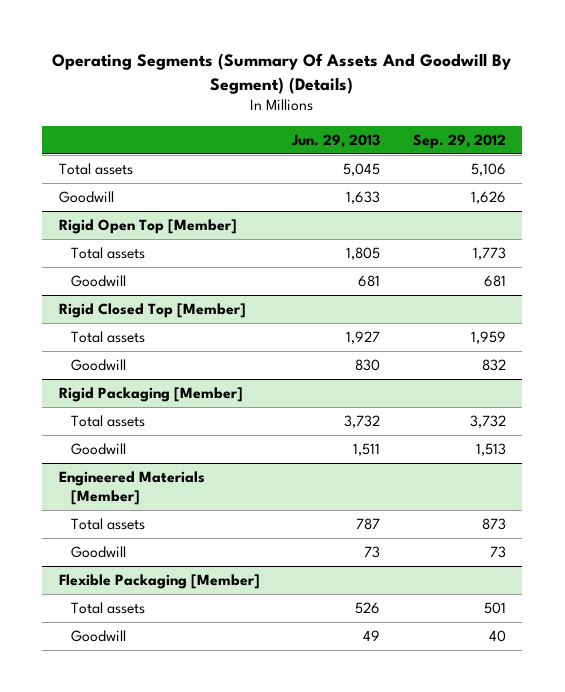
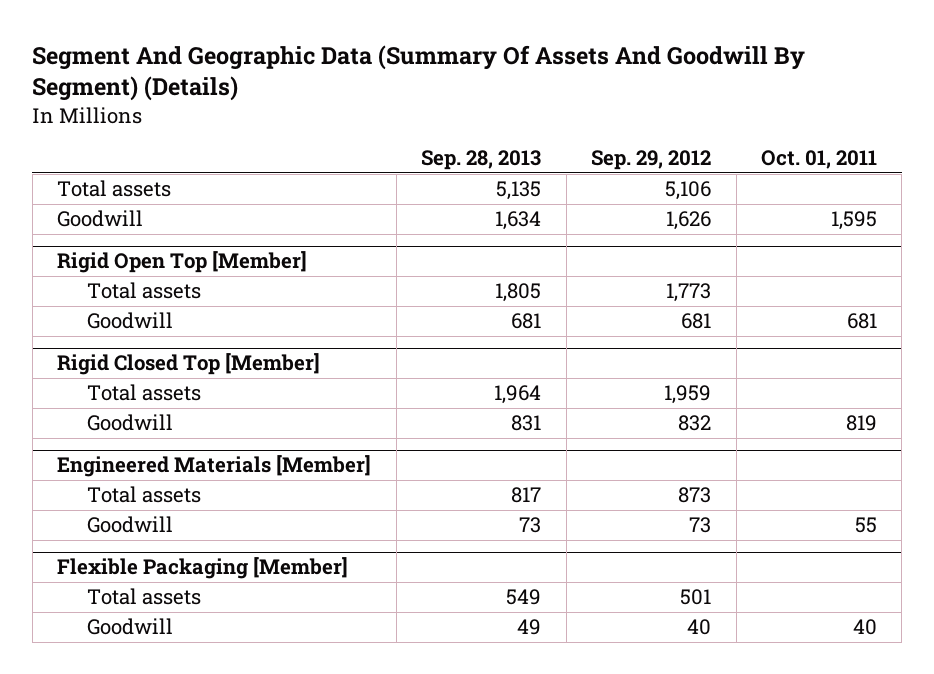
- Operating Segments (Summary Of Assets And Goodwill By Segment) (Details)
+ Segment And Geographic Data (Summary Of Assets And Goodwill By Segment) (Details)
- | Jun. 29, 2013 | Sep. 29, 2012
+ | Sep. 28, 2013 | Sep. 29, 2012 | Oct. 01, 2011
- Rigid Packaging [Member]
- Total assets | 3,732 | 3,732
- Goodwill | 1,511 | 1,513

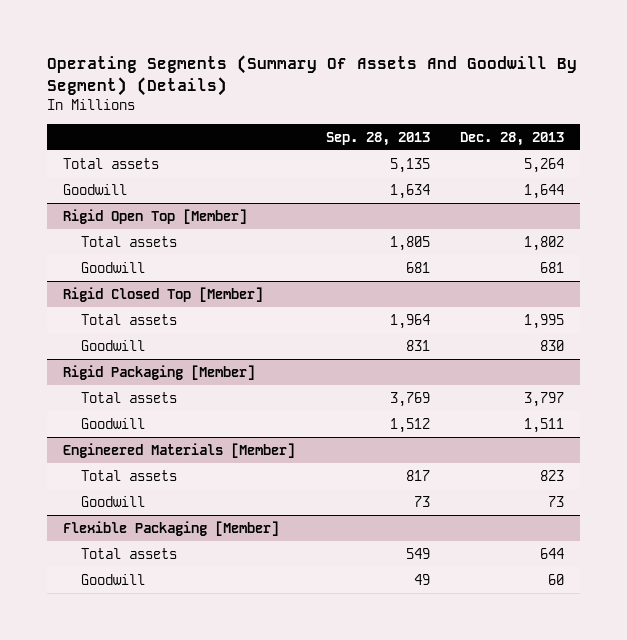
- Segment And Geographic Data (Summary Of Assets And Goodwill By Segment) (Details)
+ Operating Segments (Summary Of Assets And Goodwill By Segment) (Details)
- | Sep. 28, 2013 | Sep. 29, 2012 | Oct. 01, 2011
+ | Sep. 28, 2013 | Dec. 28, 2013
+ Rigid Packaging [Member]
+ Total assets | 3,769 | 3,797
+ Goodwill | 1,512 | 1,511

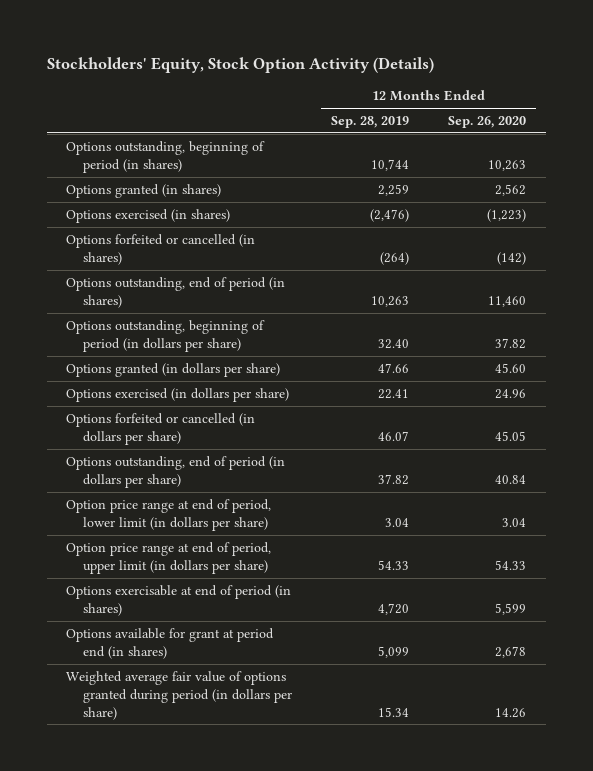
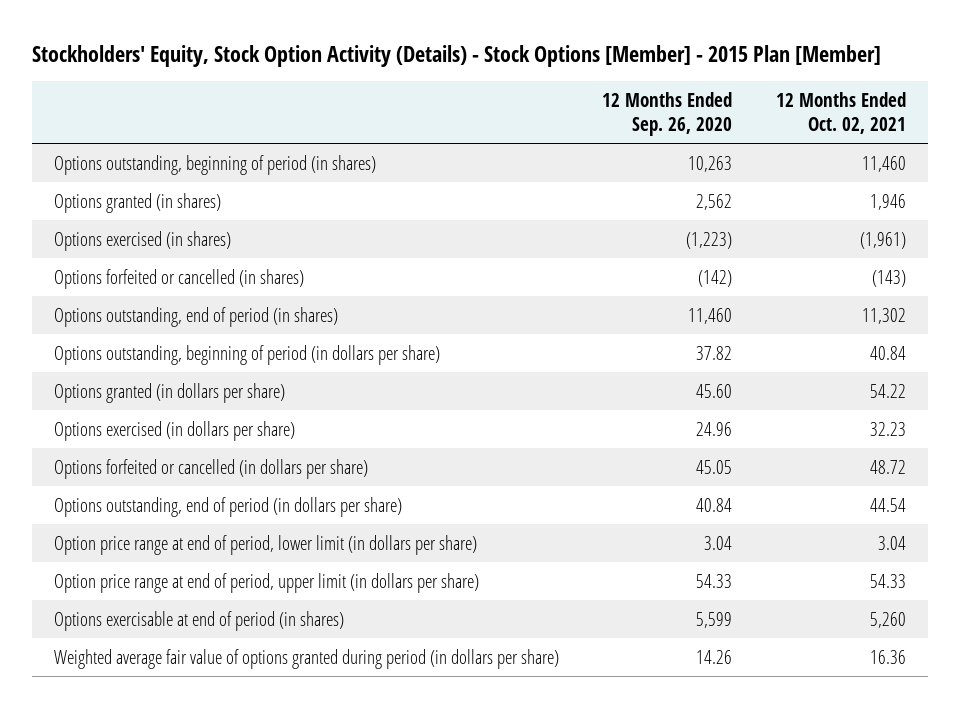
- Stockholders' Equity, Stock Option Activity (Details)
+ Stockholders' Equity, Stock Option Activity (Details) - Stock Options [Member] - 2015 Plan [Member]
- | 12 Months Ended Sep. 28, 2019 | 12 Months Ended Sep. 26, 2020
+ | 12 Months Ended Sep. 26, 2020 | 12 Months Ended Oct. 02, 2021
- Options available for grant at period end (in shares) | 5,099 | 2,678

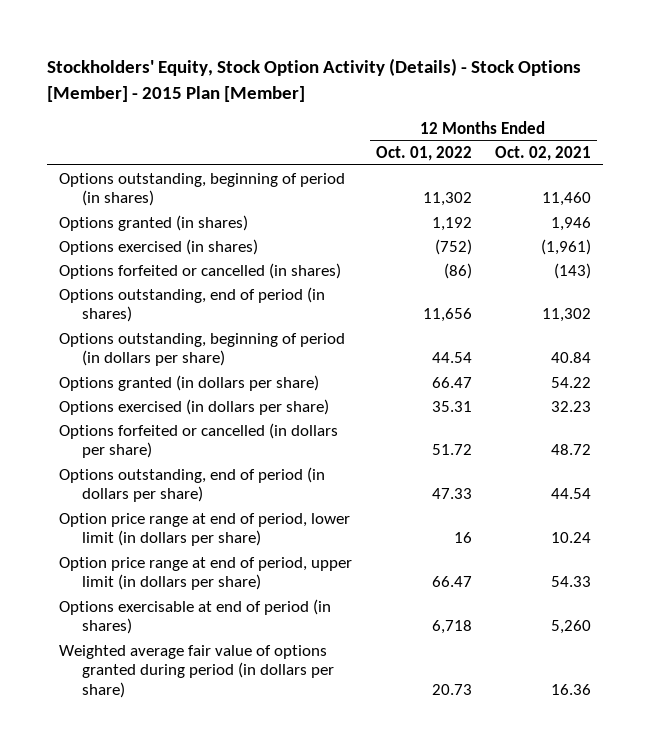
- | 12 Months Ended Sep. 26, 2020 | 12 Months Ended Oct. 02, 2021
+ | 12 Months Ended Oct. 01, 2022 | 12 Months Ended Oct. 02, 2021
- Option price range at end of period, lower limit (in dollars per share) | 3.04 | 3.04
+ Option price range at end of period, lower limit (in dollars per share) | 16 | 10.24

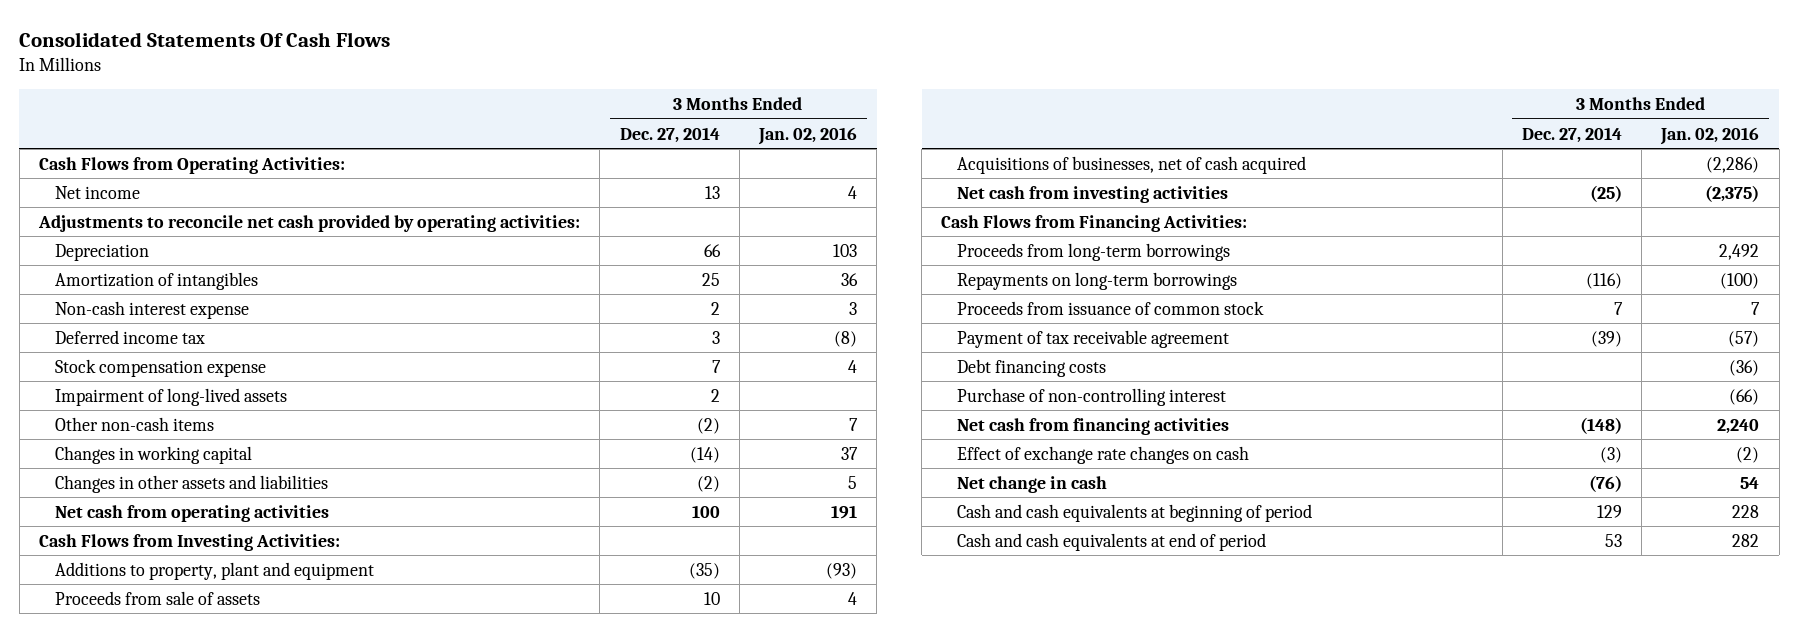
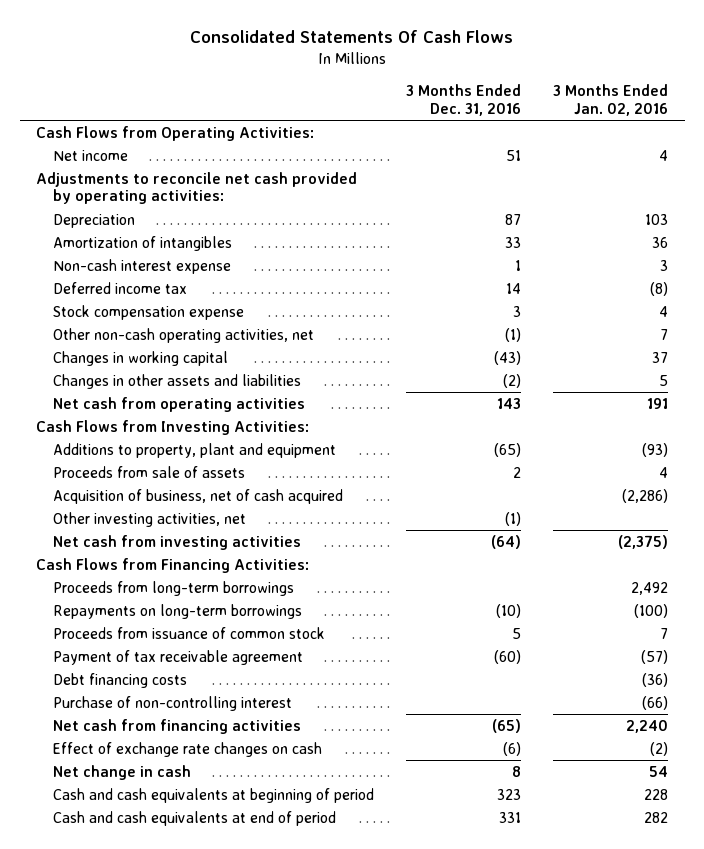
- | 3 Months Ended Dec. 27, 2014 | 3 Months Ended Jan. 02, 2016
+ | 3 Months Ended Dec. 31, 2016 | 3 Months Ended Jan. 02, 2016
- Impairment of long-lived assets | 2 |
- Other non-cash items | (2) | 7
+ Other non-cash operating activities, net | (1) | 7
- Acquisitions of businesses, net of cash acquired | | (2,286)
+ Acquisition of business, net of cash acquired | | (2,286)
+ Other investing activities, net | (1) |

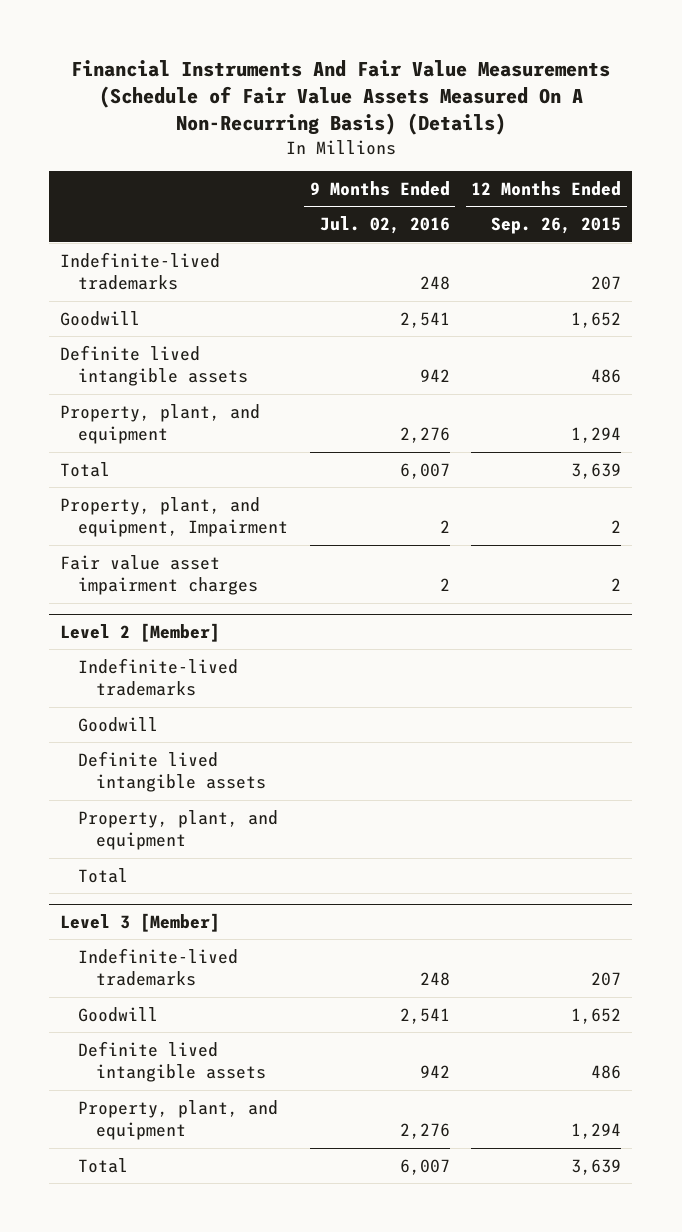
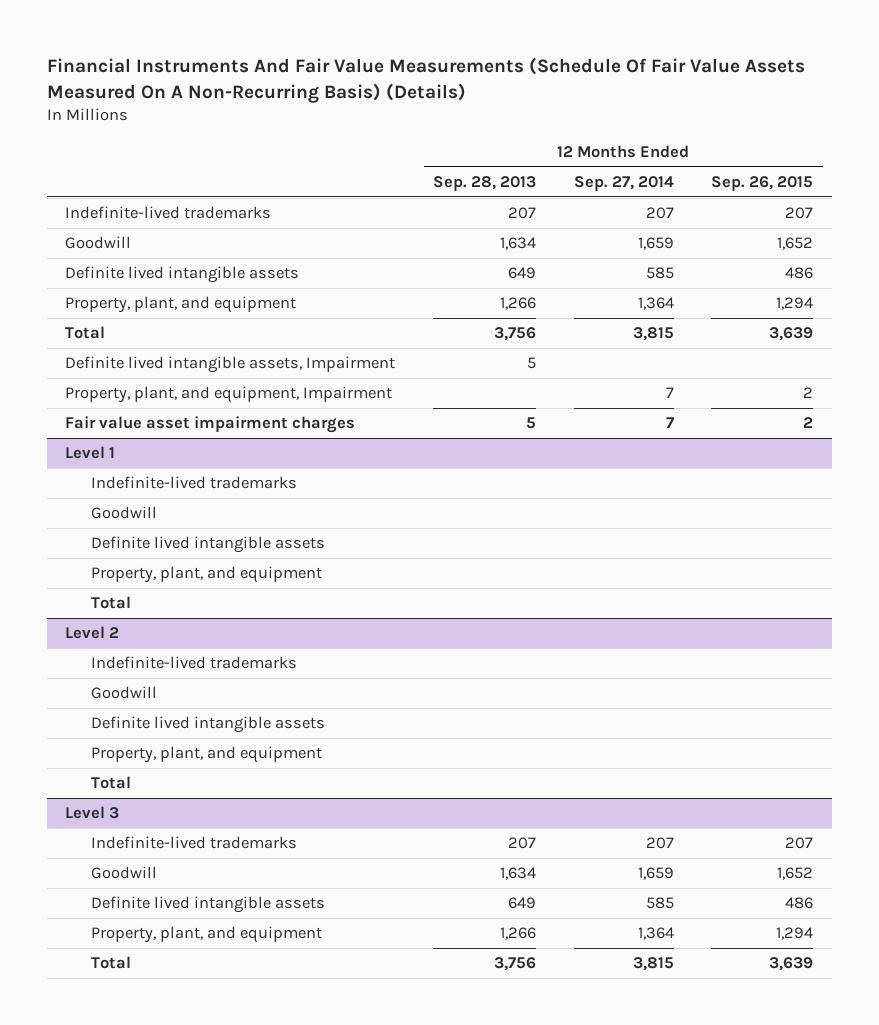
- Financial Instruments And Fair Value Measurements (Schedule of Fair Value Assets Measured On A Non-Recurring Basis) (Details)
+ Financial Instruments And Fair Value Measurements (Schedule Of Fair Value Assets Measured On A Non-Recurring Basis) (Details)
- | 9 Months Ended Jul. 02, 2016 | 12 Months Ended Sep. 26, 2015
+ | 12 Months Ended Sep. 28, 2013 | 12 Months Ended Sep. 27, 2014 | 12 Months Ended Sep. 26, 2015
+ Definite lived intangible assets, Impairment | 5 | |
- Level 2 [Member]
+ Level 1
- Level 3 [Member]
+ Level 2
+ Indefinite-lived trademarks
+ Goodwill
+ Definite lived intangible assets
+ Property, plant, and equipment
+ Total
+ Level 3

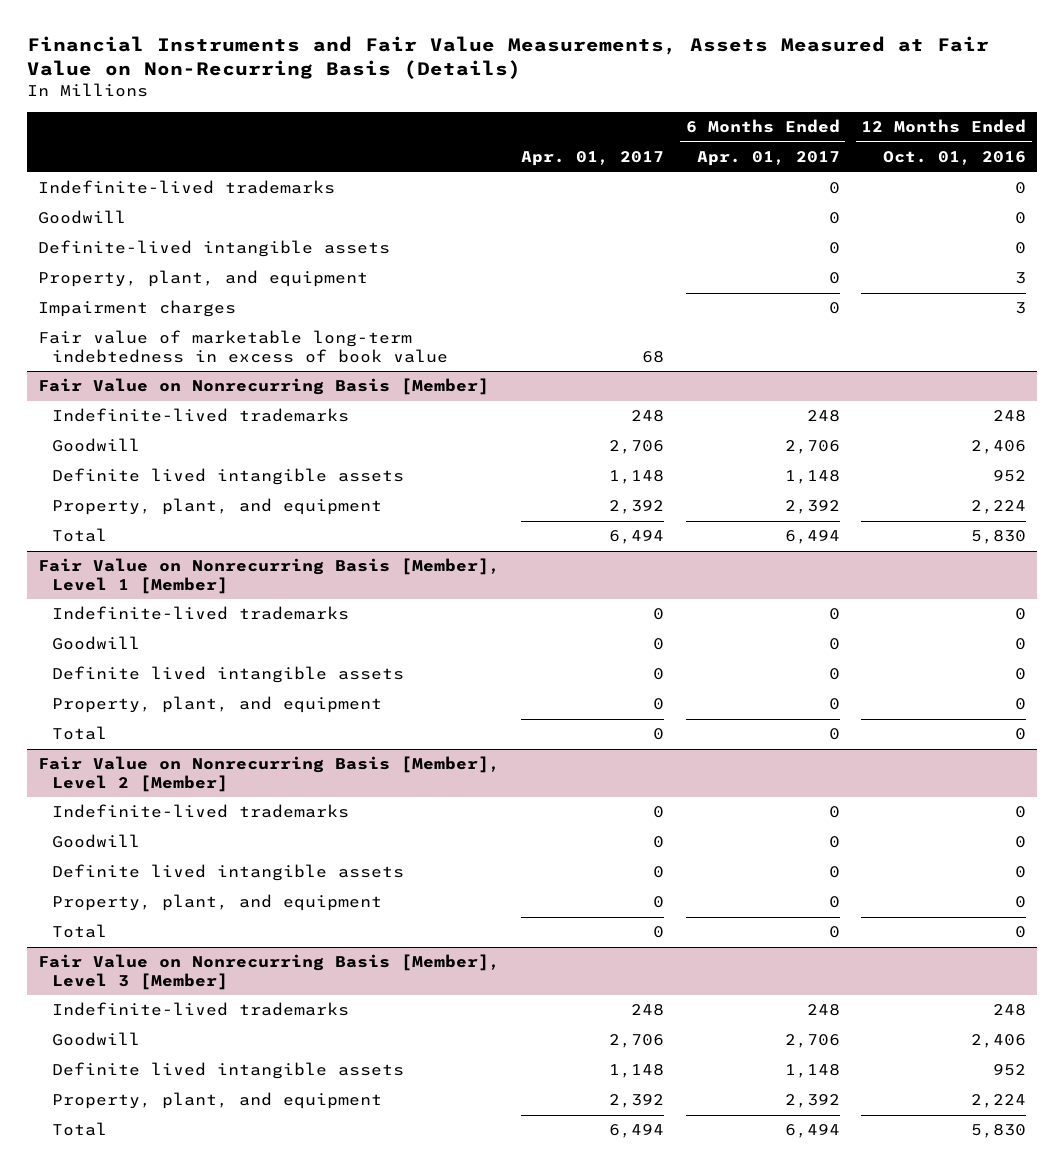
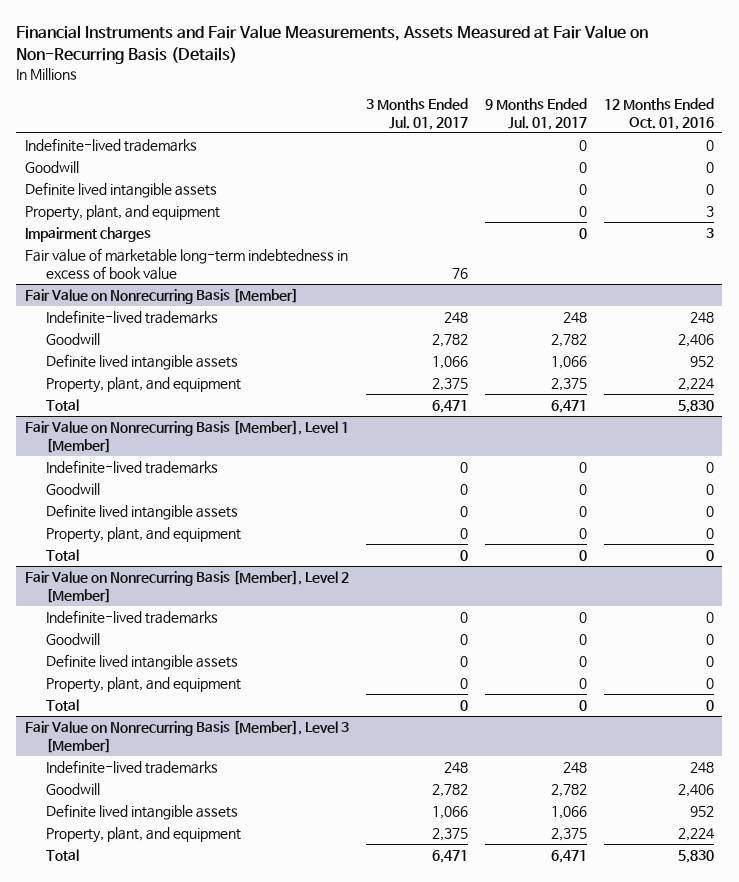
- | Apr. 01, 2017 | 6 Months Ended Apr. 01, 2017 | 12 Months Ended Oct. 01, 2016
+ | 3 Months Ended Jul. 01, 2017 | 9 Months Ended Jul. 01, 2017 | 12 Months Ended Oct. 01, 2016
- Definite-lived intangible assets | | 0 | 0
+ Definite lived intangible assets | | 0 | 0

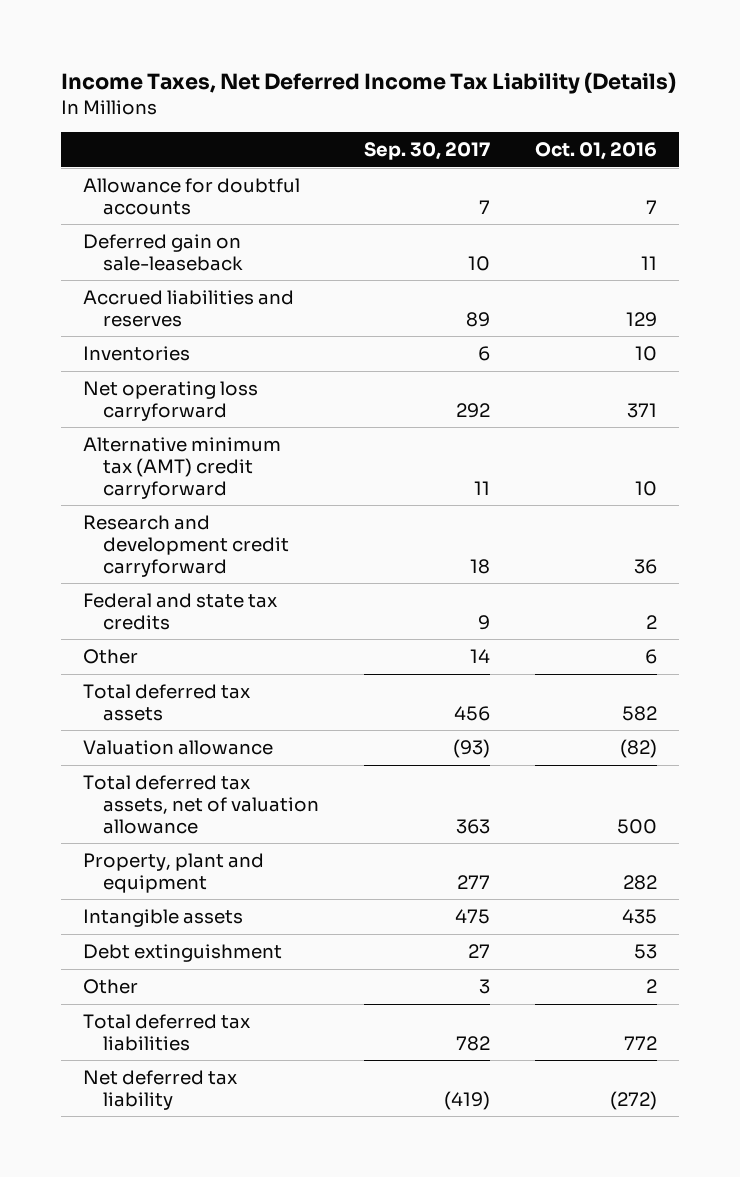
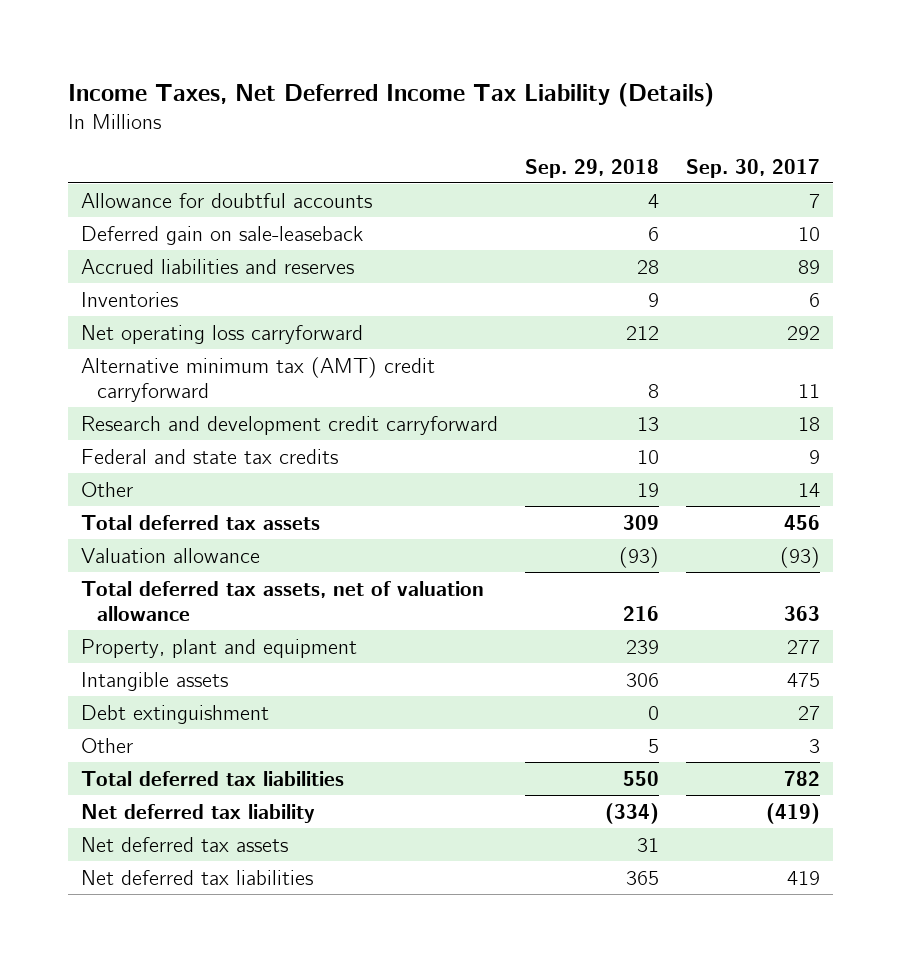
- | Sep. 30, 2017 | Oct. 01, 2016
+ | Sep. 29, 2018 | Sep. 30, 2017
+ Net deferred tax assets | 31 |
+ Net deferred tax liabilities | 365 | 419

